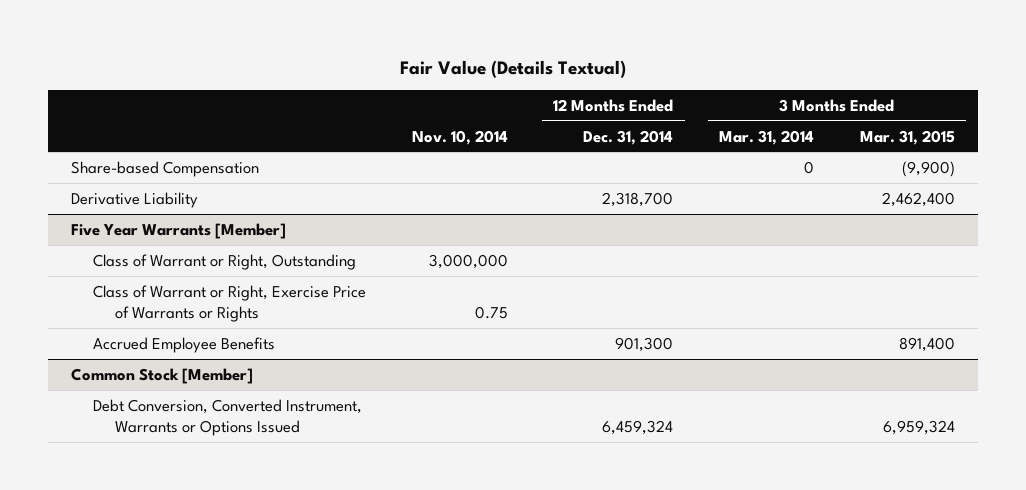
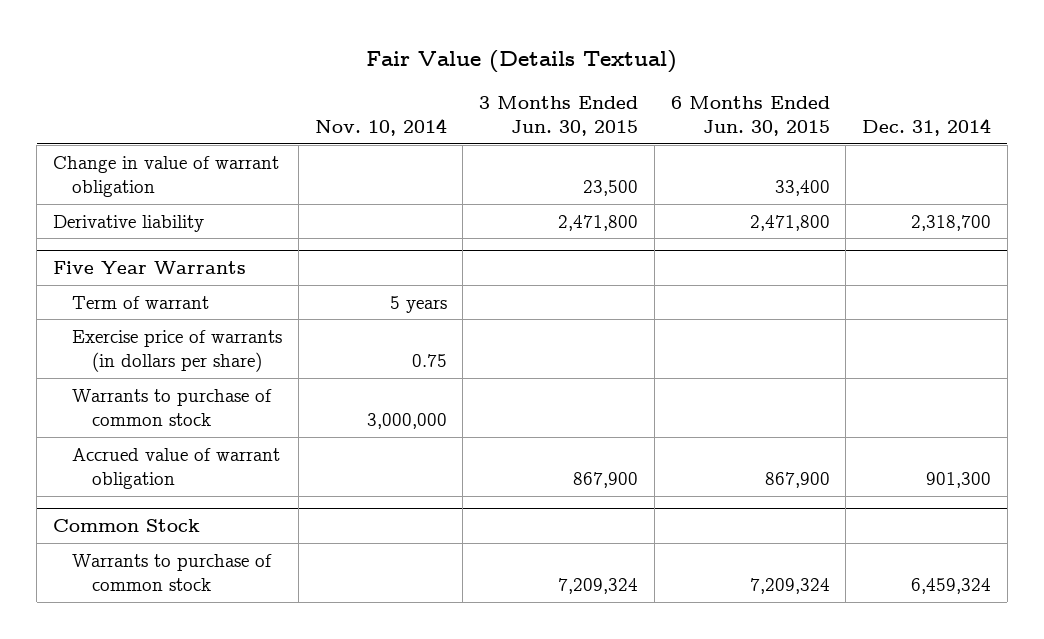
- | Nov. 10, 2014 | 12 Months Ended Dec. 31, 2014 | 3 Months Ended Mar. 31, 2014 | 3 Months Ended Mar. 31, 2015
+ | Nov. 10, 2014 | 3 Months Ended Jun. 30, 2015 | 6 Months Ended Jun. 30, 2015 | Dec. 31, 2014
- Share-based Compensation | | | 0 | (9,900)
- Derivative Liability | | 2,318,700 | | 2,462,400
- Five Year Warrants [Member]
- Class of Warrant or Right, Outstanding | 3,000,000 | | |
- Class of Warrant or Right, Exercise Price of Warrants or Rights | 0.75 | | |
- Accrued Employee Benefits | | 901,300 | | 891,400
- Common Stock [Member]
- Debt Conversion, Converted Instrument, Warrants or Options Issued | | 6,459,324 | | 6,959,324
+ Change in value of warrant obligation | | 23,500 | 33,400 |
+ Derivative liability | | 2,471,800 | 2,471,800 | 2,318,700
+ Five Year Warrants
+ Term of warrant | 5 years | | |
+ Exercise price of warrants (in dollars per share) | 0.75 | | |
+ Warrants to purchase of common stock | 3,000,000 | | |
+ Accrued value of warrant obligation | | 867,900 | 867,900 | 901,300
+ Common Stock
+ Warrants to purchase of common stock | | 7,209,324 | 7,209,324 | 6,459,324

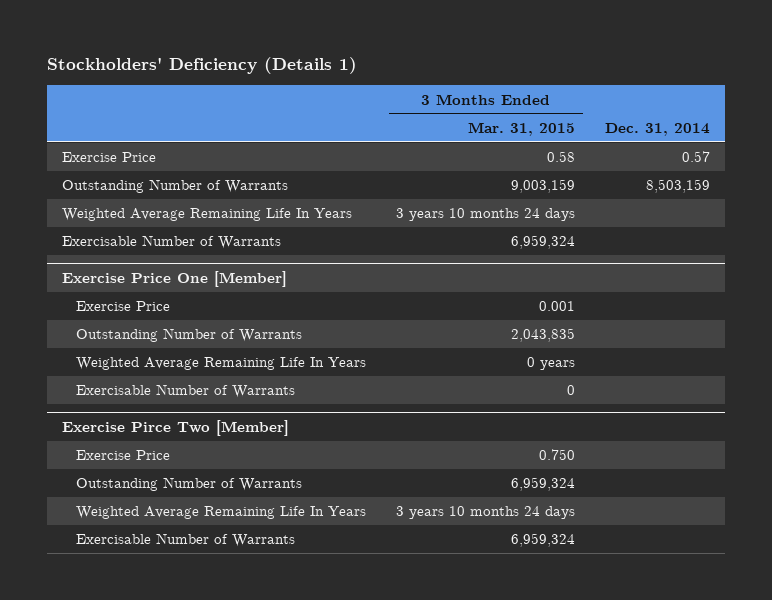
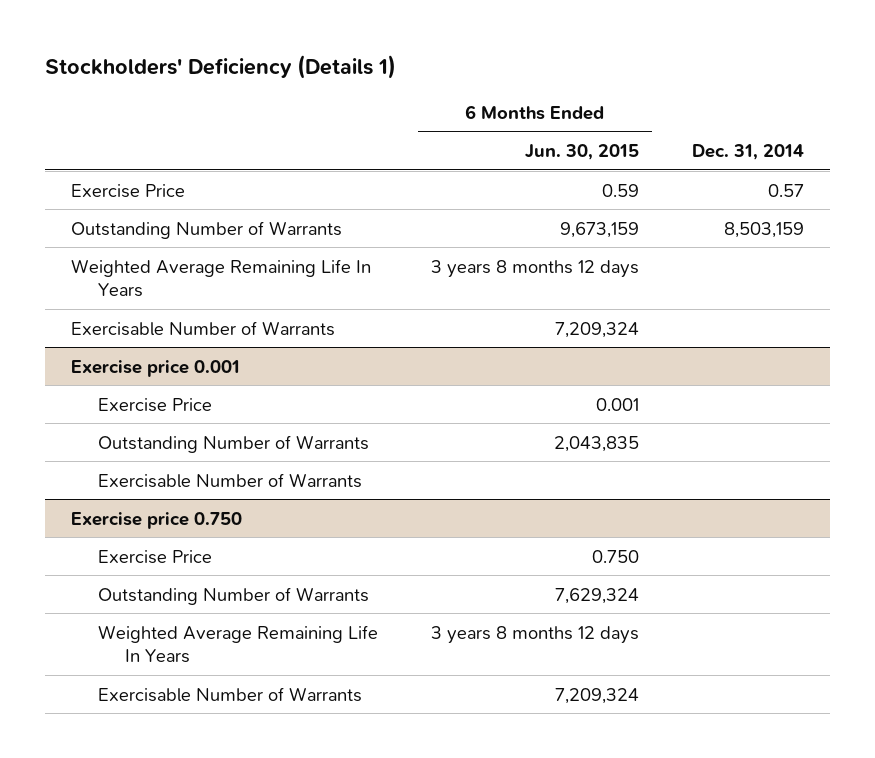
- | 3 Months Ended Mar. 31, 2015 | Dec. 31, 2014
+ | 6 Months Ended Jun. 30, 2015 | Dec. 31, 2014
- Exercise Price One [Member]
+ Exercise price 0.001
- Weighted Average Remaining Life In Years | 0 years |
- Exercise Pirce Two [Member]
- Exercise Price | 0.750 |
- Outstanding Number of Warrants | 6,959,324 |
- Weighted Average Remaining Life In Years | 3 years 10 months 24 days |
- Exercisable Number of Warrants | 6,959,324 |
+ Exercise price 0.750
+ Exercise Price | 0.750 |
+ Outstanding Number of Warrants | 7,629,324 |
+ Weighted Average Remaining Life In Years | 3 years 8 months 12 days |
+ Exercisable Number of Warrants | 7,209,324 |

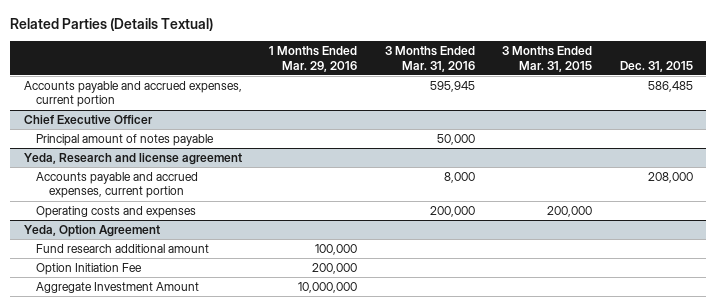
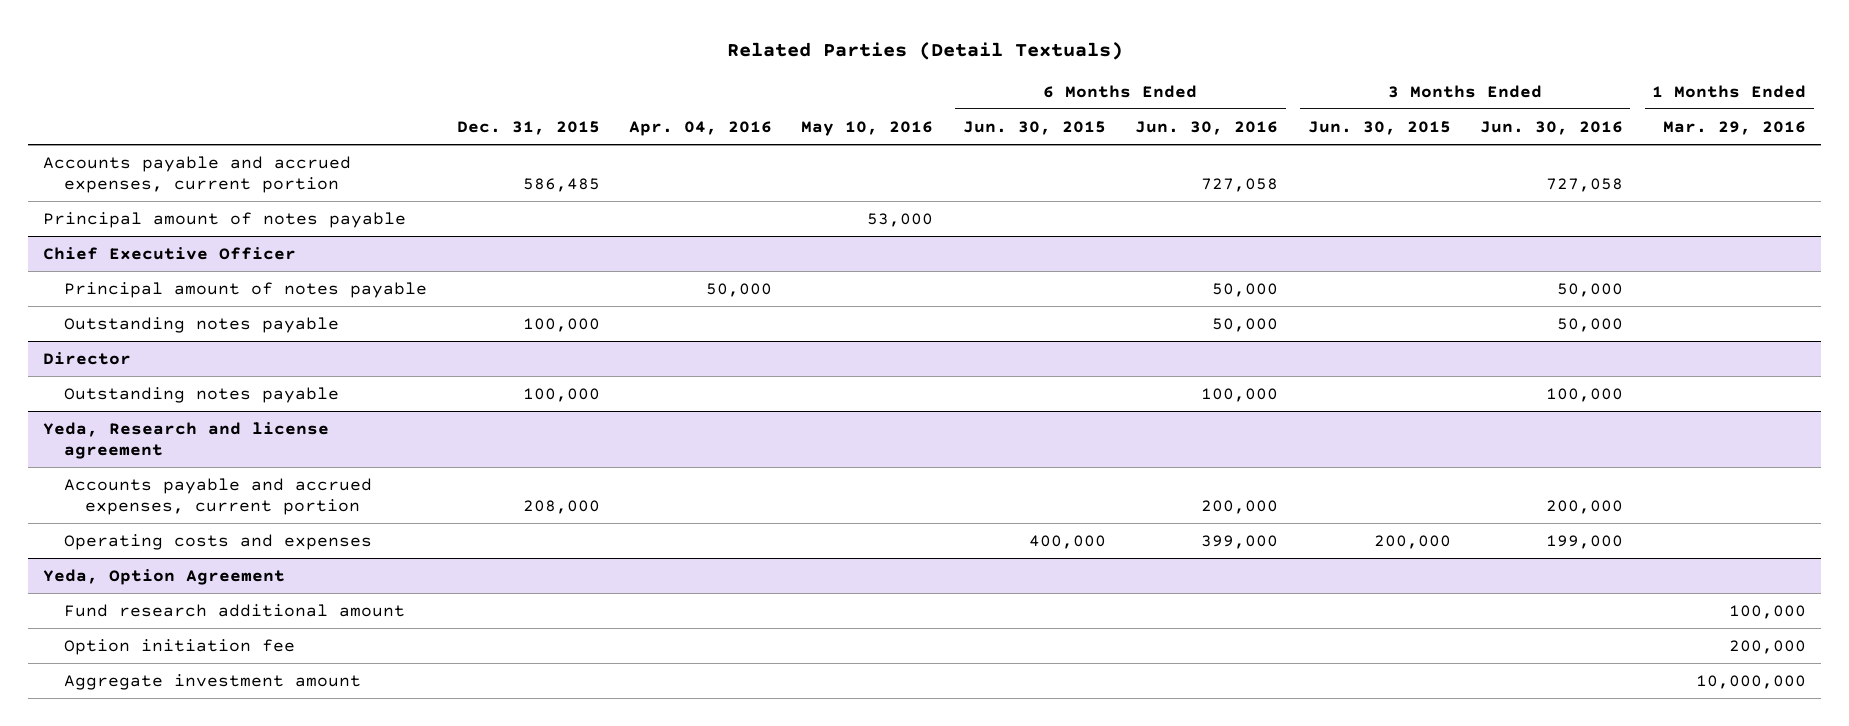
- Related Parties (Details Textual)
+ Related Parties (Detail Textuals)
- | 1 Months Ended Mar. 29, 2016 | 3 Months Ended Mar. 31, 2016 | 3 Months Ended Mar. 31, 2015 | Dec. 31, 2015
+ | Dec. 31, 2015 | Apr. 04, 2016 | May 10, 2016 | 6 Months Ended Jun. 30, 2015 | 6 Months Ended Jun. 30, 2016 | 3 Months Ended Jun. 30, 2015 | 3 Months Ended Jun. 30, 2016 | 1 Months Ended Mar. 29, 2016
+ Principal amount of notes payable | | | 53,000 | | | | |
@ Chief Executive Officer
+ Outstanding notes payable | 100,000 | | | | 50,000 | | 50,000 |
+ Director
+ Outstanding notes payable | 100,000 | | | | 100,000 | | 100,000 |
@ Yeda, Option Agreement
- Option Initiation Fee | 200,000 | | |
- Aggregate Investment Amount | 10,000,000 | | |
+ Option initiation fee | | | | | | | | 200,000
+ Aggregate investment amount | | | | | | | | 10,000,000

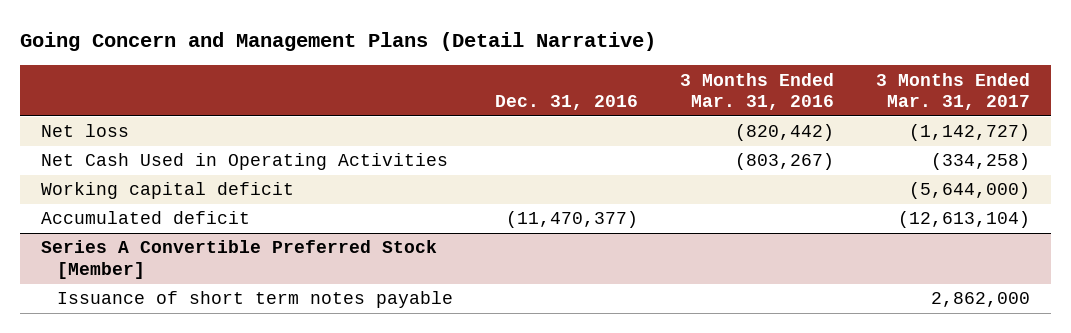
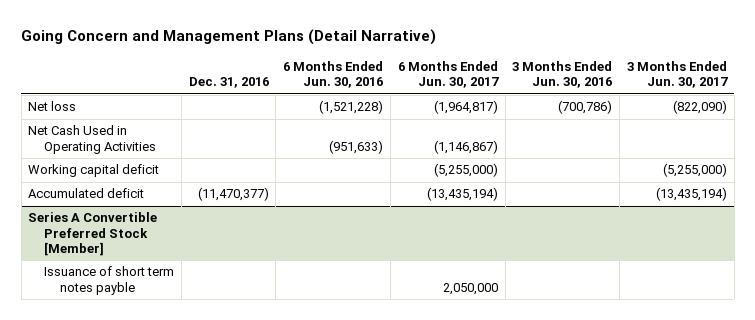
- | Dec. 31, 2016 | 3 Months Ended Mar. 31, 2016 | 3 Months Ended Mar. 31, 2017
+ | Dec. 31, 2016 | 6 Months Ended Jun. 30, 2016 | 6 Months Ended Jun. 30, 2017 | 3 Months Ended Jun. 30, 2016 | 3 Months Ended Jun. 30, 2017
@ Series A Convertible Preferred Stock [Member]
- Issuance of short term notes payable | | | 2,862,000
+ Issuance of short term notes payble | | | 2,050,000 | |

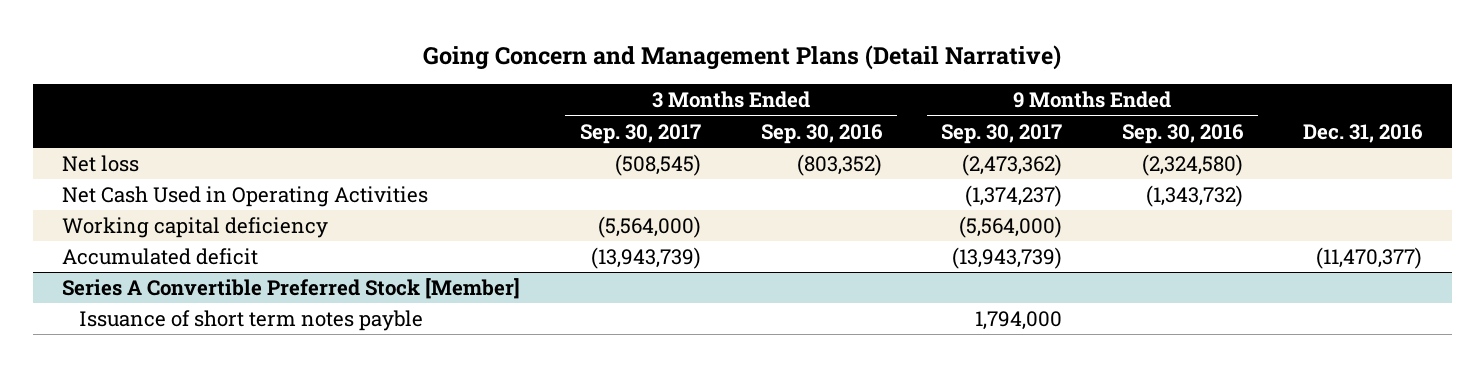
- | Dec. 31, 2016 | 6 Months Ended Jun. 30, 2016 | 6 Months Ended Jun. 30, 2017 | 3 Months Ended Jun. 30, 2016 | 3 Months Ended Jun. 30, 2017
+ | 3 Months Ended Sep. 30, 2017 | 3 Months Ended Sep. 30, 2016 | 9 Months Ended Sep. 30, 2017 | 9 Months Ended Sep. 30, 2016 | Dec. 31, 2016
- Working capital deficit | | | (5,255,000) | | (5,255,000)
+ Working capital deficiency | (5,564,000) | | (5,564,000) | |

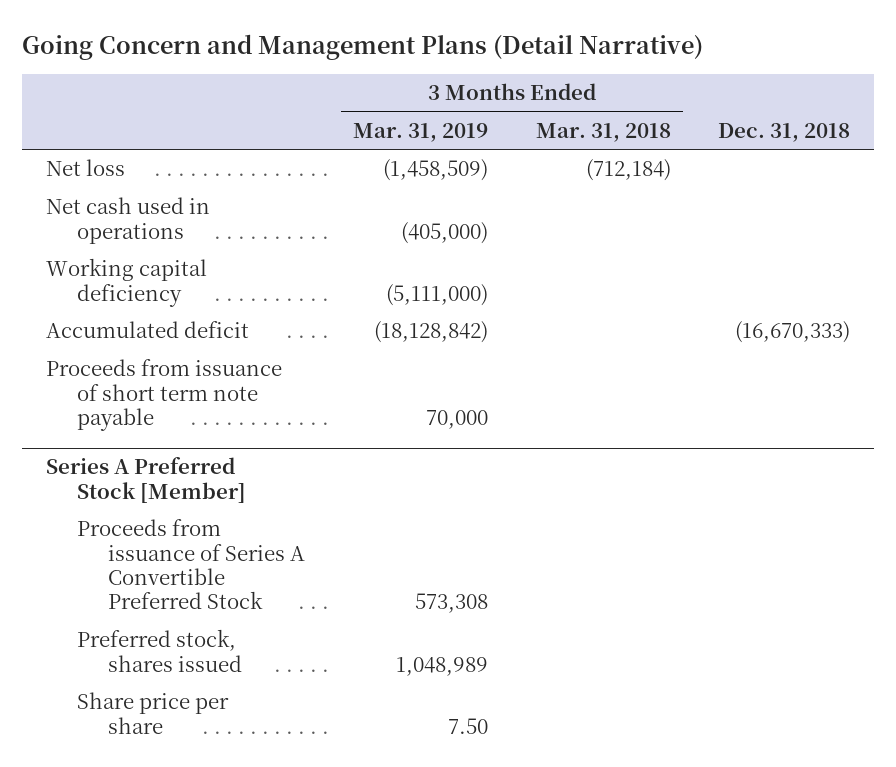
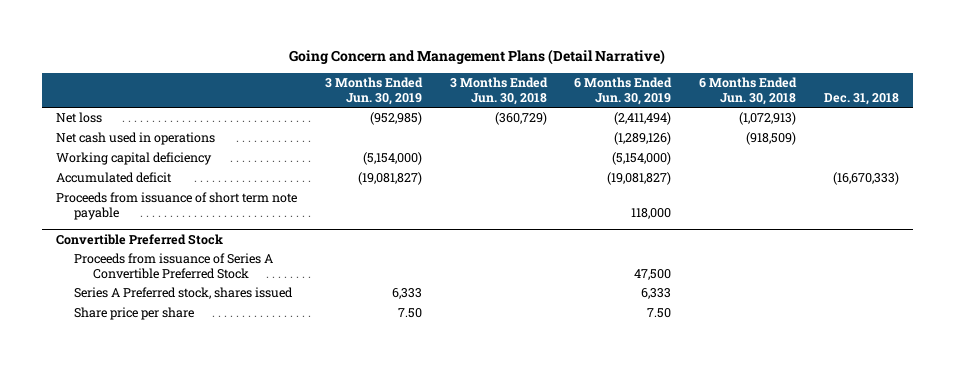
- | 3 Months Ended Mar. 31, 2019 | 3 Months Ended Mar. 31, 2018 | Dec. 31, 2018
+ | 3 Months Ended Jun. 30, 2019 | 3 Months Ended Jun. 30, 2018 | 6 Months Ended Jun. 30, 2019 | 6 Months Ended Jun. 30, 2018 | Dec. 31, 2018
- Series A Preferred Stock [Member]
+ Convertible Preferred Stock
- Preferred stock, shares issued | 1,048,989 | |
+ Series A Preferred stock, shares issued | 6,333 | | 6,333 | |

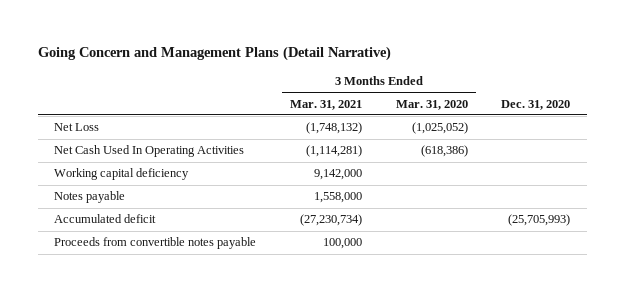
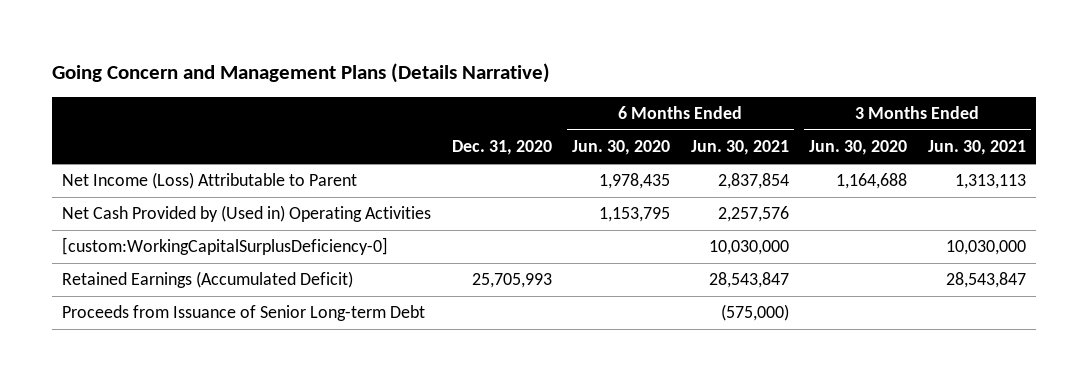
- Going Concern and Management Plans (Detail Narrative)
+ Going Concern and Management Plans (Details Narrative)
- | 3 Months Ended Mar. 31, 2021 | 3 Months Ended Mar. 31, 2020 | Dec. 31, 2020
+ | Dec. 31, 2020 | 6 Months Ended Jun. 30, 2020 | 6 Months Ended Jun. 30, 2021 | 3 Months Ended Jun. 30, 2020 | 3 Months Ended Jun. 30, 2021
- Net Loss | (1,748,132) | (1,025,052) |
- Net Cash Used In Operating Activities | (1,114,281) | (618,386) |
- Working capital deficiency | 9,142,000 | |
- Notes payable | 1,558,000 | |
- Accumulated deficit | (27,230,734) | | (25,705,993)
- Proceeds from convertible notes payable | 100,000 | |
+ Net Income (Loss) Attributable to Parent | | 1,978,435 | 2,837,854 | 1,164,688 | 1,313,113
+ Net Cash Provided by (Used in) Operating Activities | | 1,153,795 | 2,257,576 | |
+ [custom:WorkingCapitalSurplusDeficiency-0] | | | 10,030,000 | | 10,030,000
+ Retained Earnings (Accumulated Deficit) | 25,705,993 | | 28,543,847 | | 28,543,847
+ Proceeds from Issuance of Senior Long-term Debt | | | (575,000) | |

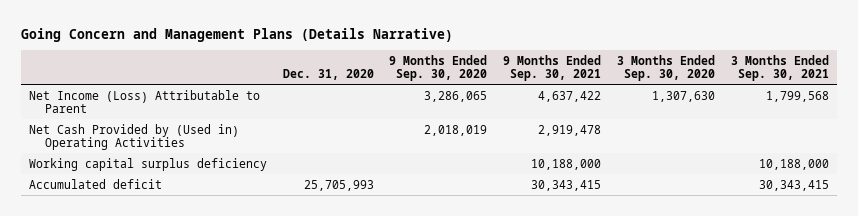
- | Dec. 31, 2020 | 6 Months Ended Jun. 30, 2020 | 6 Months Ended Jun. 30, 2021 | 3 Months Ended Jun. 30, 2020 | 3 Months Ended Jun. 30, 2021
+ | Dec. 31, 2020 | 9 Months Ended Sep. 30, 2020 | 9 Months Ended Sep. 30, 2021 | 3 Months Ended Sep. 30, 2020 | 3 Months Ended Sep. 30, 2021
- [custom:WorkingCapitalSurplusDeficiency-0] | | | 10,030,000 | | 10,030,000
- Retained Earnings (Accumulated Deficit) | 25,705,993 | | 28,543,847 | | 28,543,847
- Proceeds from Issuance of Senior Long-term Debt | | | (575,000) | |
+ Working capital surplus deficiency | | | 10,188,000 | | 10,188,000
+ Accumulated deficit | 25,705,993 | | 30,343,415 | | 30,343,415

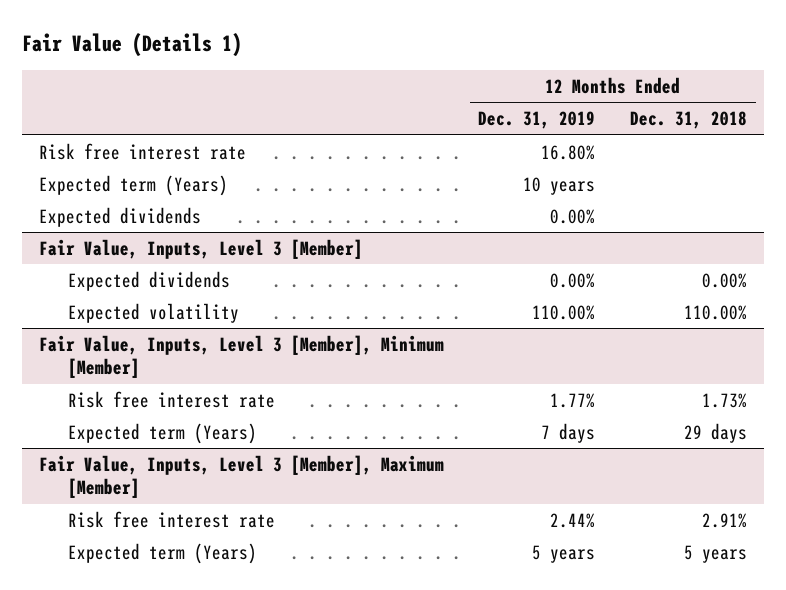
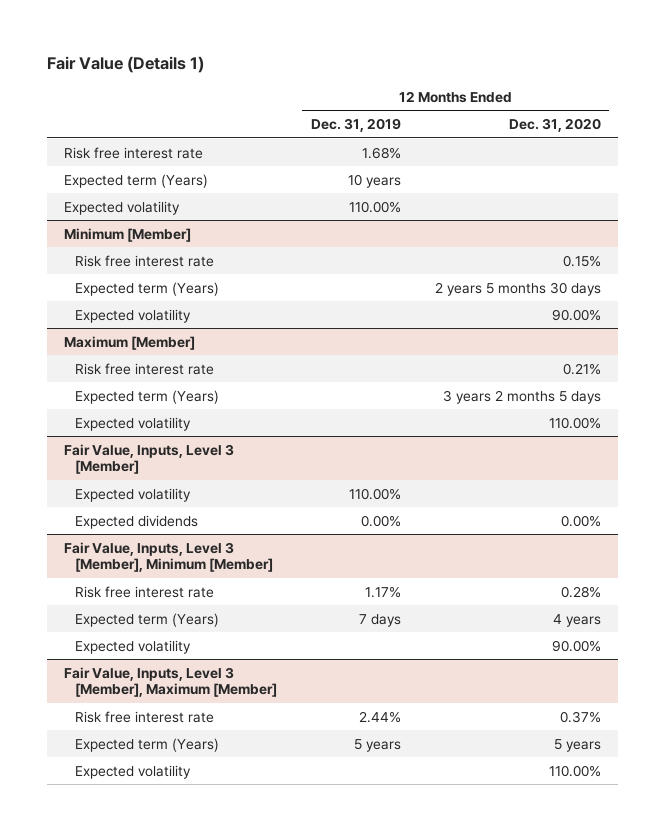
- | 12 Months Ended Dec. 31, 2019 | 12 Months Ended Dec. 31, 2018
+ | 12 Months Ended Dec. 31, 2019 | 12 Months Ended Dec. 31, 2020
- Risk free interest rate | 16.80% |
+ Risk free interest rate | 1.68% |
- Expected dividends | 0.00% |
+ Expected volatility | 110.00% |
+ Minimum [Member]
+ Risk free interest rate | | 0.15%
+ Expected term (Years) | | 2 years 5 months 30 days
+ Expected volatility | | 90.00%
+ Maximum [Member]
+ Risk free interest rate | | 0.21%
+ Expected term (Years) | | 3 years 2 months 5 days
+ Expected volatility | | 110.00%
@ Fair Value, Inputs, Level 3 [Member]
moved down: Expected dividends | 0.00% | 0.00%
@ Fair Value, Inputs, Level 3 [Member], Minimum [Member]
- Risk free interest rate | 1.77% | 1.73%
+ Risk free interest rate | 1.17% | 0.28%
+ Expected volatility | | 90.00%
@ Fair Value, Inputs, Level 3 [Member], Maximum [Member]
+ Expected volatility | | 110.00%

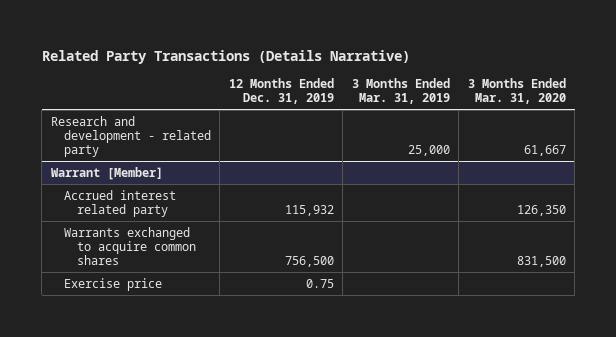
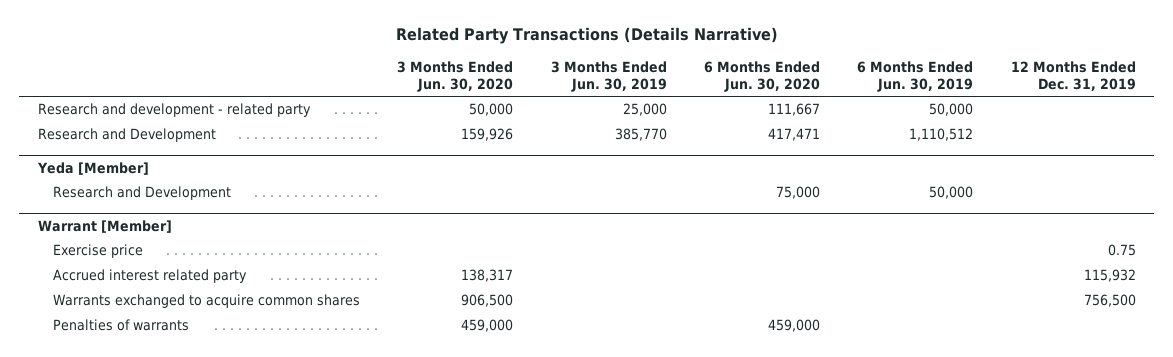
- | 12 Months Ended Dec. 31, 2019 | 3 Months Ended Mar. 31, 2019 | 3 Months Ended Mar. 31, 2020
+ | 3 Months Ended Jun. 30, 2020 | 3 Months Ended Jun. 30, 2019 | 6 Months Ended Jun. 30, 2020 | 6 Months Ended Jun. 30, 2019 | 12 Months Ended Dec. 31, 2019
+ Research and Development | 159,926 | 385,770 | 417,471 | 1,110,512 |
+ Yeda [Member]
+ Research and Development | | | 75,000 | 50,000 |
@ Warrant [Member]
moved up: Exercise price | | | | | 0.75
+ Penalties of warrants | 459,000 | | 459,000 | |

